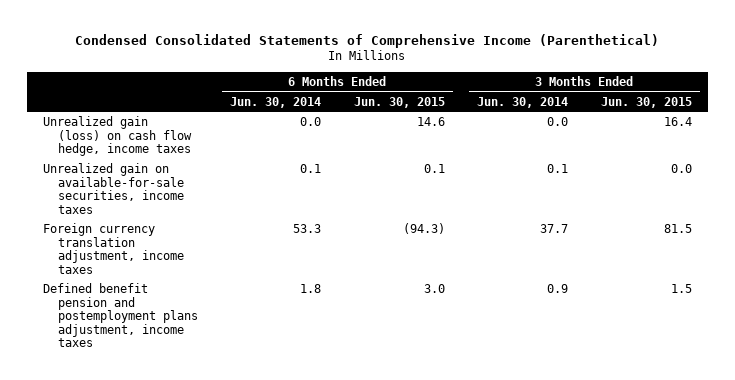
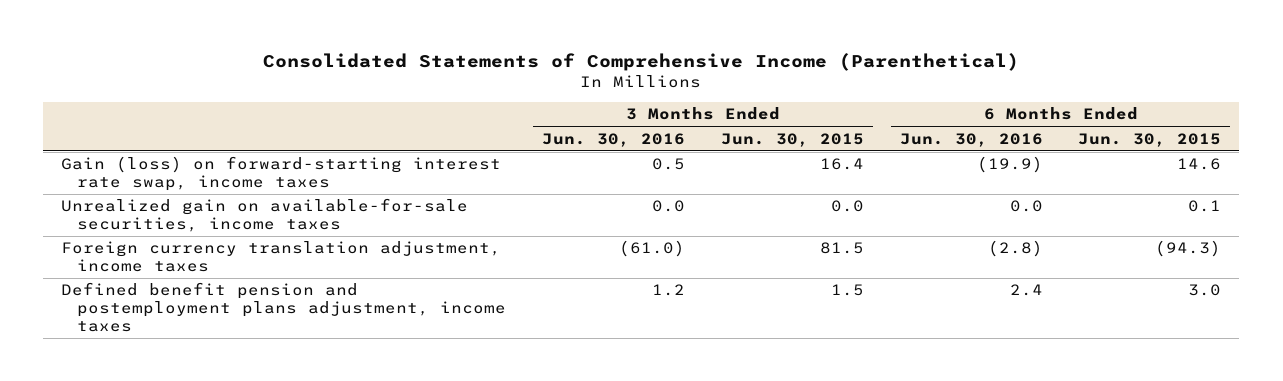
- Condensed Consolidated Statements of Comprehensive Income (Parenthetical)
+ Consolidated Statements of Comprehensive Income (Parenthetical)
- | 6 Months Ended Jun. 30, 2014 | 6 Months Ended Jun. 30, 2015 | 3 Months Ended Jun. 30, 2014 | 3 Months Ended Jun. 30, 2015
+ | 3 Months Ended Jun. 30, 2016 | 3 Months Ended Jun. 30, 2015 | 6 Months Ended Jun. 30, 2016 | 6 Months Ended Jun. 30, 2015
- Unrealized gain (loss) on cash flow hedge, income taxes | 0.0 | 14.6 | 0.0 | 16.4
+ Gain (loss) on forward-starting interest rate swap, income taxes | 0.5 | 16.4 | (19.9) | 14.6

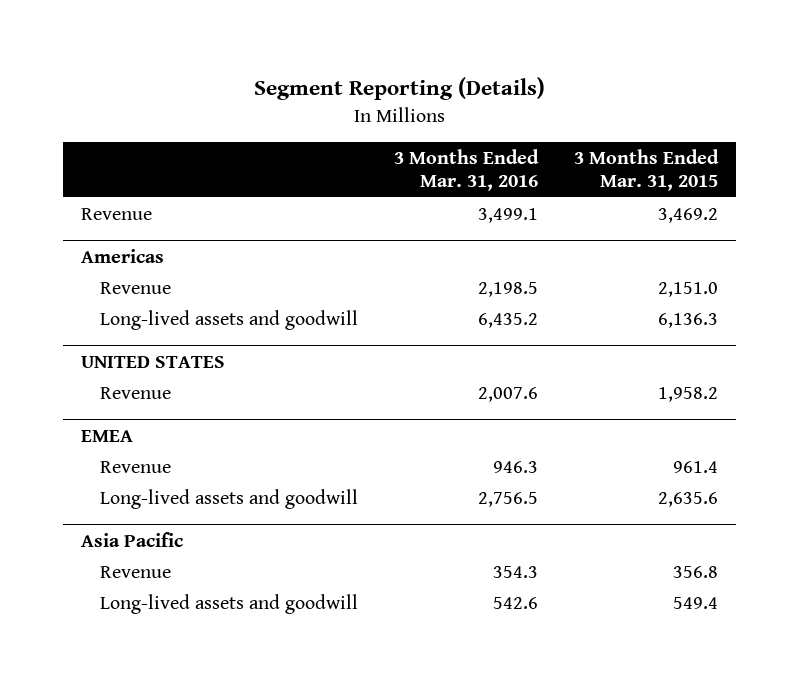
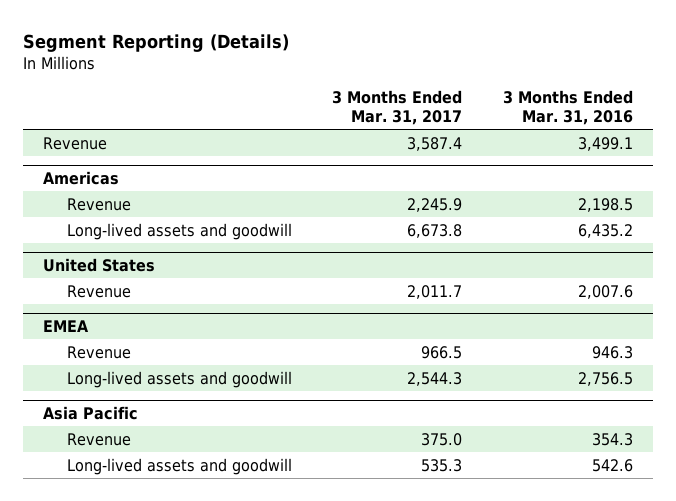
- | 3 Months Ended Mar. 31, 2016 | 3 Months Ended Mar. 31, 2015
+ | 3 Months Ended Mar. 31, 2017 | 3 Months Ended Mar. 31, 2016
- UNITED STATES
+ United States

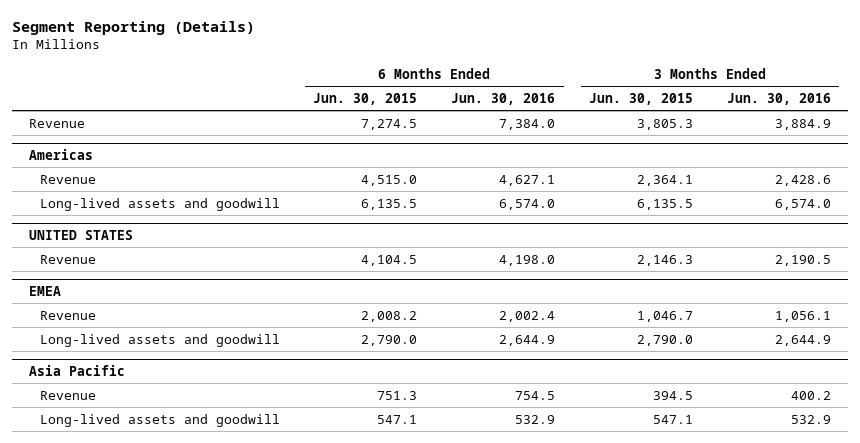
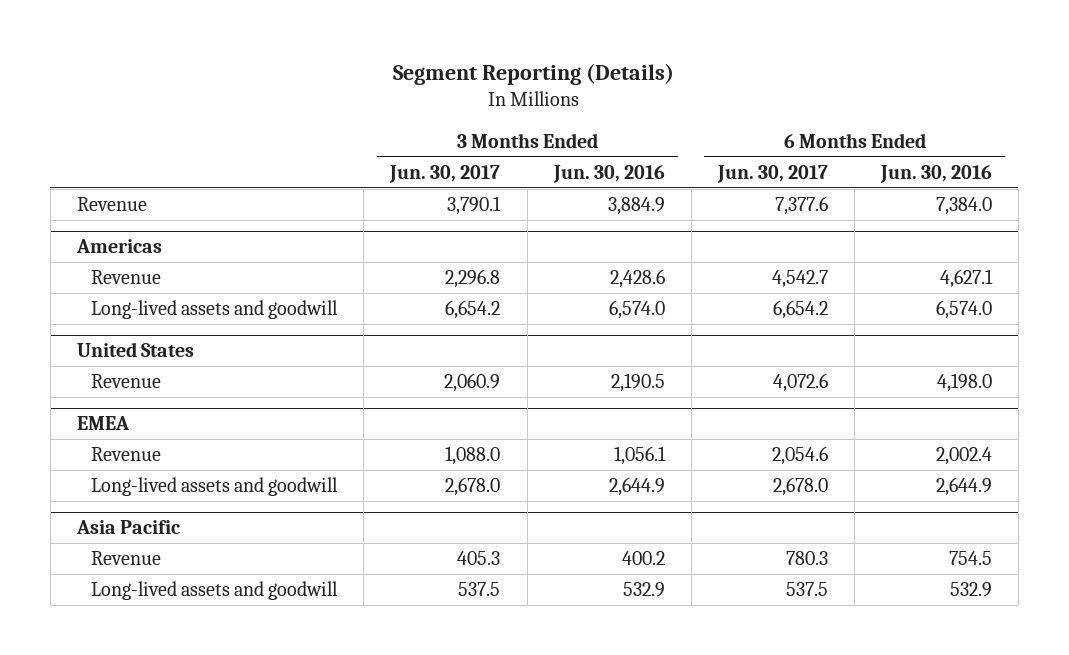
- | 6 Months Ended Jun. 30, 2015 | 6 Months Ended Jun. 30, 2016 | 3 Months Ended Jun. 30, 2015 | 3 Months Ended Jun. 30, 2016
+ | 3 Months Ended Jun. 30, 2017 | 3 Months Ended Jun. 30, 2016 | 6 Months Ended Jun. 30, 2017 | 6 Months Ended Jun. 30, 2016
- UNITED STATES
+ United States

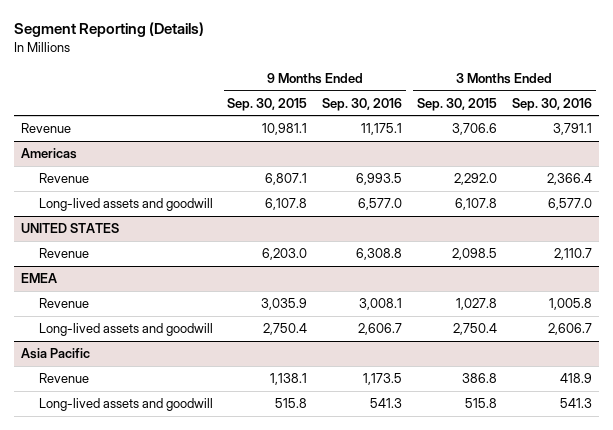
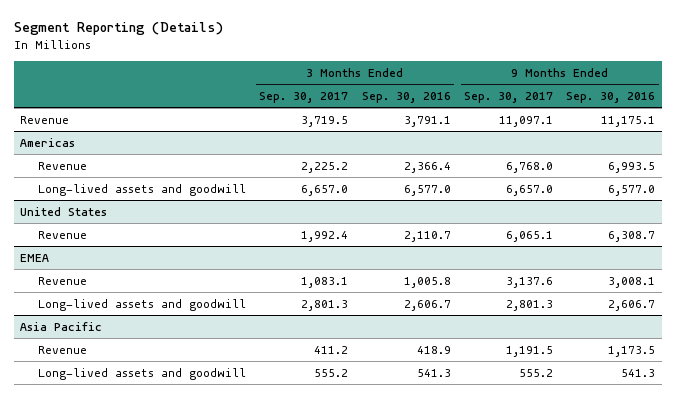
- | 9 Months Ended Sep. 30, 2015 | 9 Months Ended Sep. 30, 2016 | 3 Months Ended Sep. 30, 2015 | 3 Months Ended Sep. 30, 2016
+ | 3 Months Ended Sep. 30, 2017 | 3 Months Ended Sep. 30, 2016 | 9 Months Ended Sep. 30, 2017 | 9 Months Ended Sep. 30, 2016
- UNITED STATES
- Revenue | 6,203.0 | 6,308.8 | 2,098.5 | 2,110.7
+ United States
+ Revenue | 1,992.4 | 2,110.7 | 6,065.1 | 6,308.7

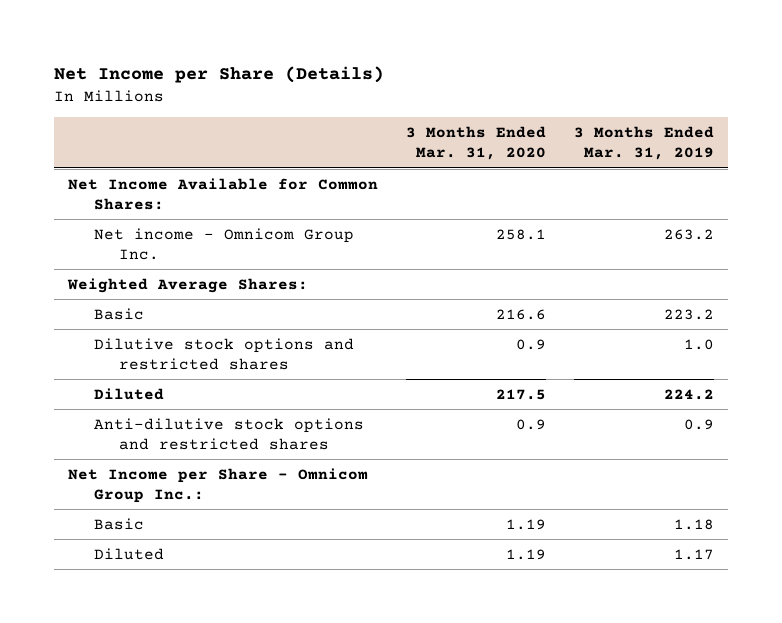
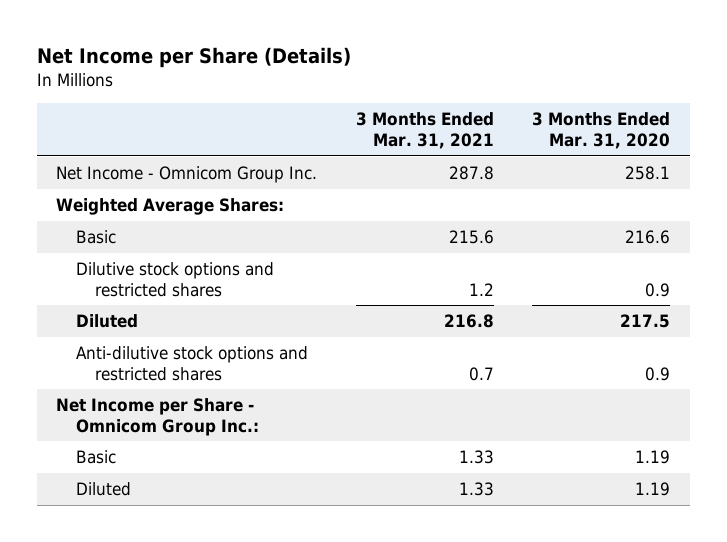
- | 3 Months Ended Mar. 31, 2020 | 3 Months Ended Mar. 31, 2019
+ | 3 Months Ended Mar. 31, 2021 | 3 Months Ended Mar. 31, 2020
- Net Income Available for Common Shares:
- Net income - Omnicom Group Inc. | 258.1 | 263.2
+ Net Income - Omnicom Group Inc. | 287.8 | 258.1

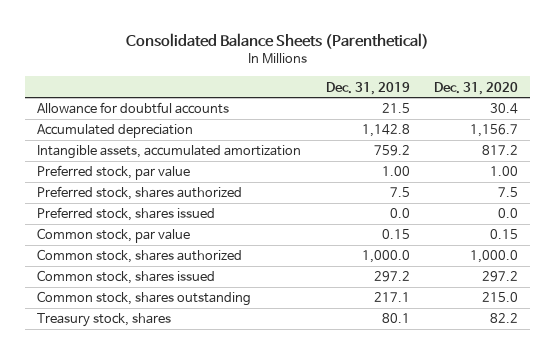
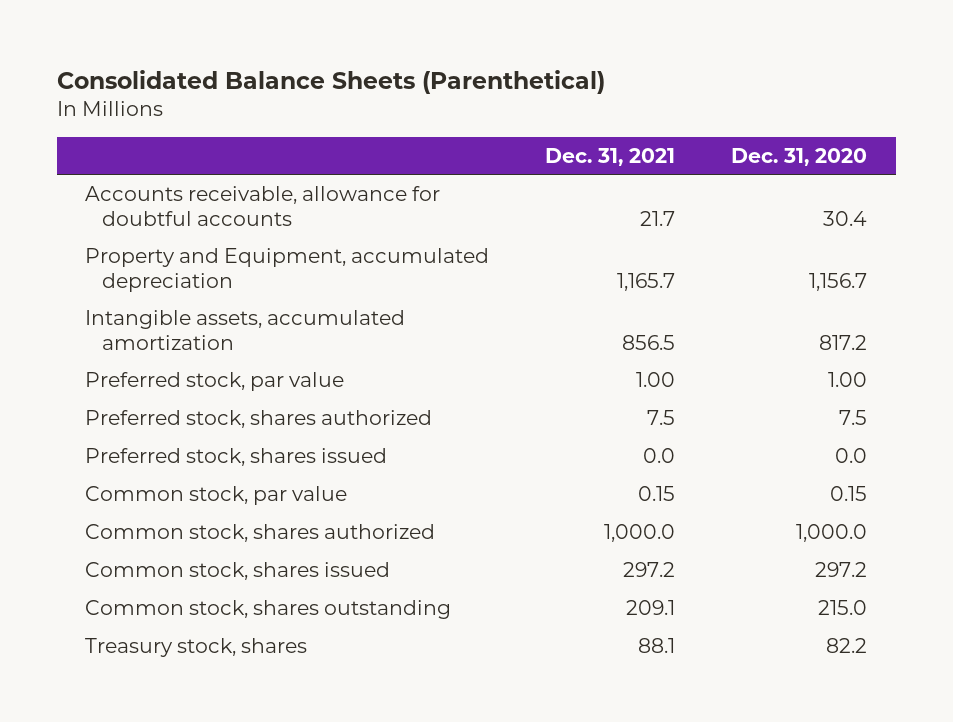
- | Dec. 31, 2019 | Dec. 31, 2020
+ | Dec. 31, 2021 | Dec. 31, 2020
- Allowance for doubtful accounts | 21.5 | 30.4
- Accumulated depreciation | 1,142.8 | 1,156.7
+ Accounts receivable, allowance for doubtful accounts | 21.7 | 30.4
+ Property and Equipment, accumulated depreciation | 1,165.7 | 1,156.7

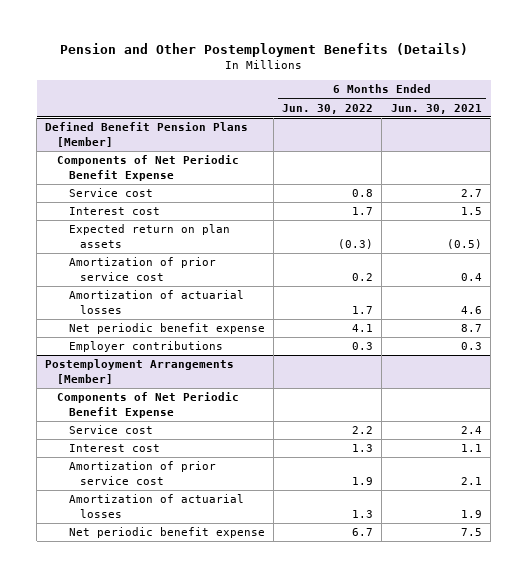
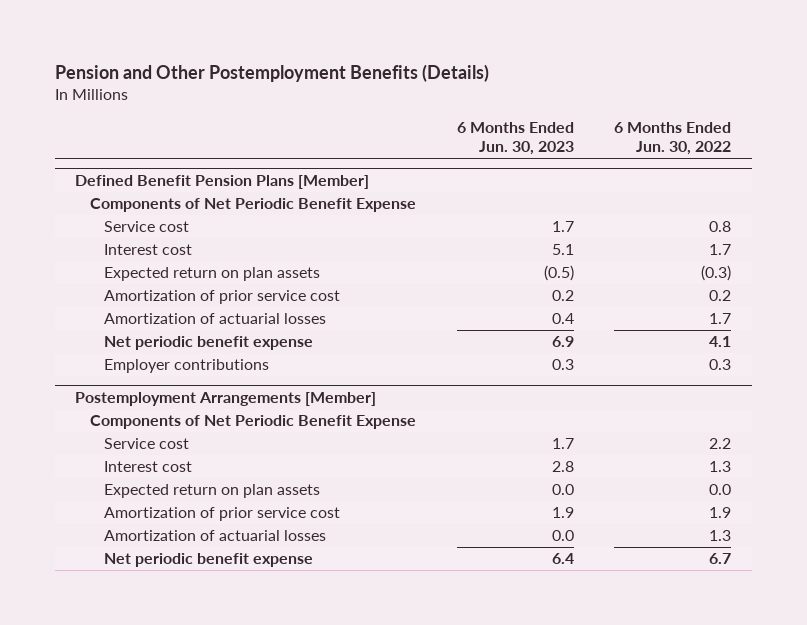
- | 6 Months Ended Jun. 30, 2022 | 6 Months Ended Jun. 30, 2021
+ | 6 Months Ended Jun. 30, 2023 | 6 Months Ended Jun. 30, 2022
@ Postemployment Arrangements [Member]
+ Expected return on plan assets | 0.0 | 0.0

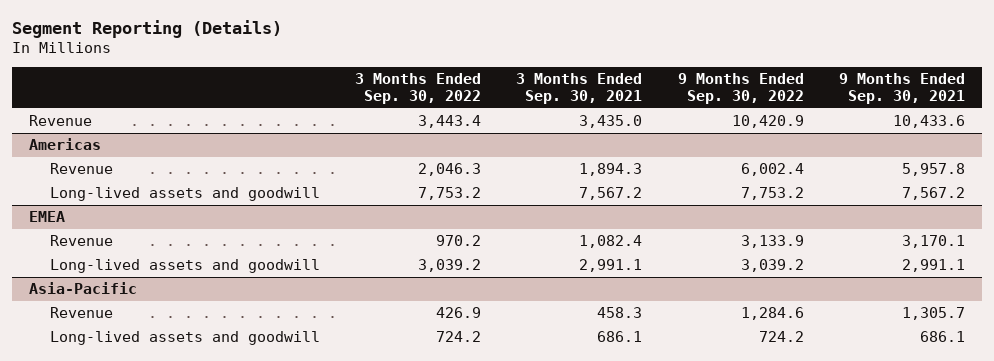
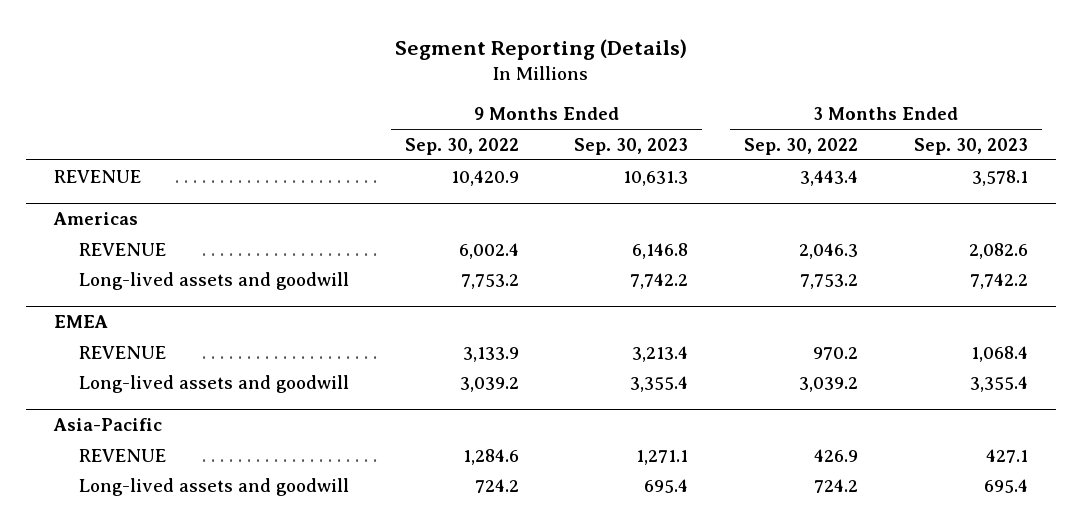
- | 3 Months Ended Sep. 30, 2022 | 3 Months Ended Sep. 30, 2021 | 9 Months Ended Sep. 30, 2022 | 9 Months Ended Sep. 30, 2021
+ | 9 Months Ended Sep. 30, 2022 | 9 Months Ended Sep. 30, 2023 | 3 Months Ended Sep. 30, 2022 | 3 Months Ended Sep. 30, 2023
- Revenue | 3,443.4 | 3,435.0 | 10,420.9 | 10,433.6
+ REVENUE | 10,420.9 | 10,631.3 | 3,443.4 | 3,578.1
@ Americas
- Revenue | 2,046.3 | 1,894.3 | 6,002.4 | 5,957.8
+ REVENUE | 6,002.4 | 6,146.8 | 2,046.3 | 2,082.6
@ EMEA
- Revenue | 970.2 | 1,082.4 | 3,133.9 | 3,170.1
+ REVENUE | 3,133.9 | 3,213.4 | 970.2 | 1,068.4
@ Asia-Pacific
- Revenue | 426.9 | 458.3 | 1,284.6 | 1,305.7
+ REVENUE | 1,284.6 | 1,271.1 | 426.9 | 427.1

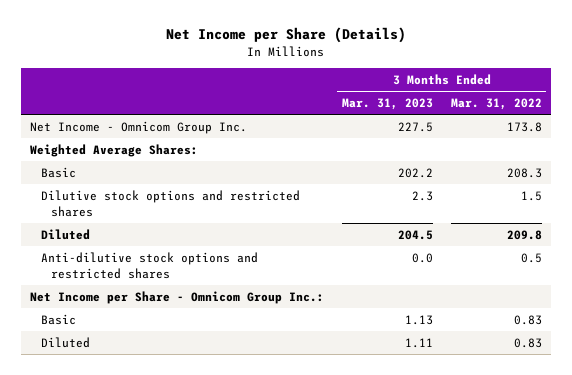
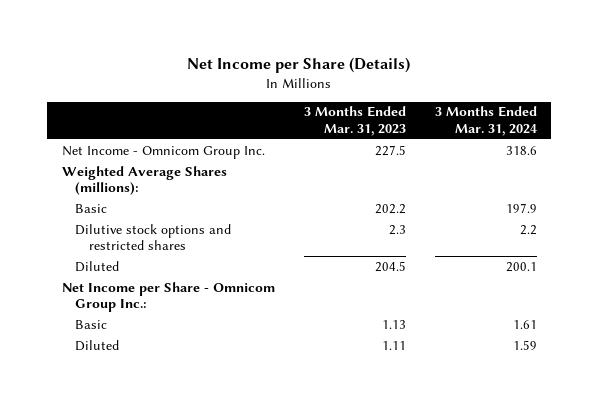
- | 3 Months Ended Mar. 31, 2023 | 3 Months Ended Mar. 31, 2022
+ | 3 Months Ended Mar. 31, 2023 | 3 Months Ended Mar. 31, 2024
- Weighted Average Shares:
+ Weighted Average Shares (millions):
- Anti-dilutive stock options and restricted shares | 0.0 | 0.5

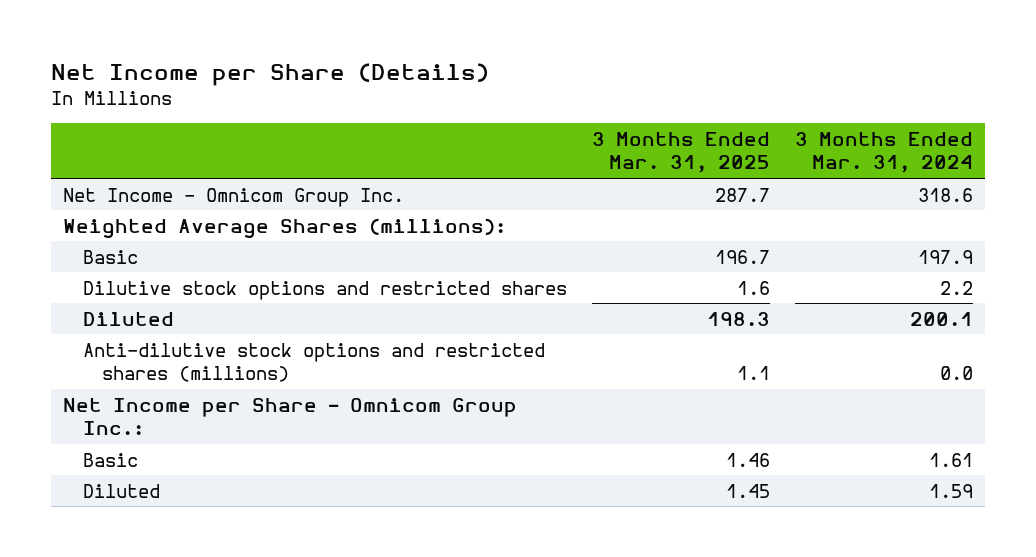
- | 3 Months Ended Mar. 31, 2023 | 3 Months Ended Mar. 31, 2024
+ | 3 Months Ended Mar. 31, 2025 | 3 Months Ended Mar. 31, 2024
+ Anti-dilutive stock options and restricted shares (millions) | 1.1 | 0.0

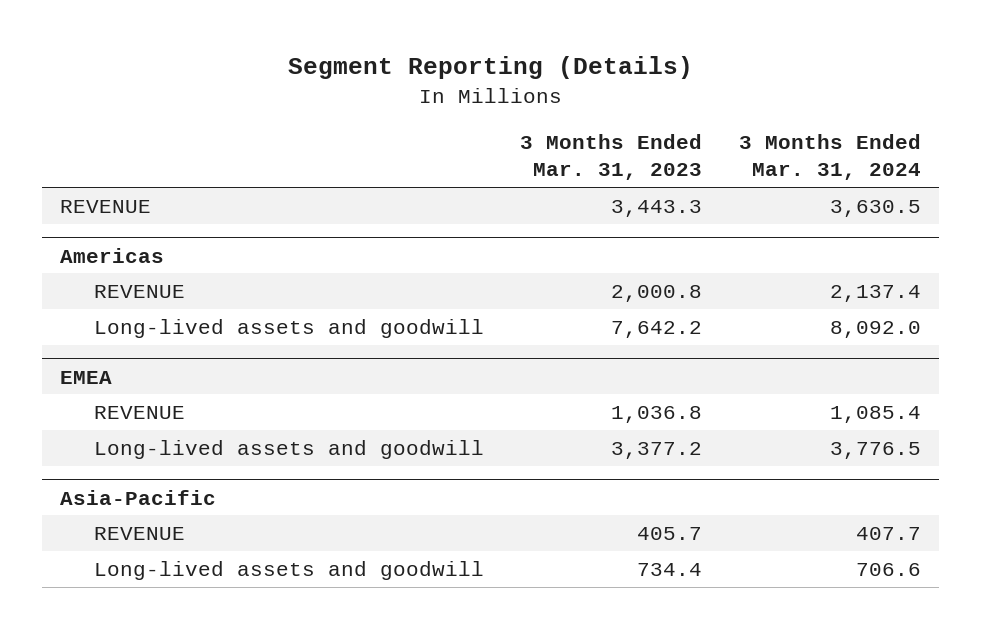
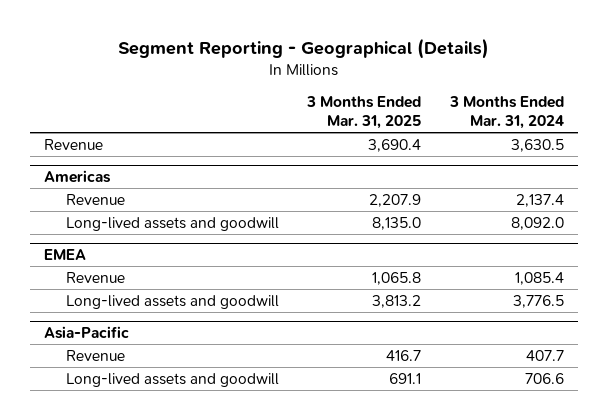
- Segment Reporting (Details)
+ Segment Reporting - Geographical (Details)
- | 3 Months Ended Mar. 31, 2023 | 3 Months Ended Mar. 31, 2024
+ | 3 Months Ended Mar. 31, 2025 | 3 Months Ended Mar. 31, 2024
- REVENUE | 3,443.3 | 3,630.5
+ Revenue | 3,690.4 | 3,630.5
@ Americas
- REVENUE | 2,000.8 | 2,137.4
+ Revenue | 2,207.9 | 2,137.4
@ EMEA
- REVENUE | 1,036.8 | 1,085.4
+ Revenue | 1,065.8 | 1,085.4
@ Asia-Pacific
- REVENUE | 405.7 | 407.7
+ Revenue | 416.7 | 407.7

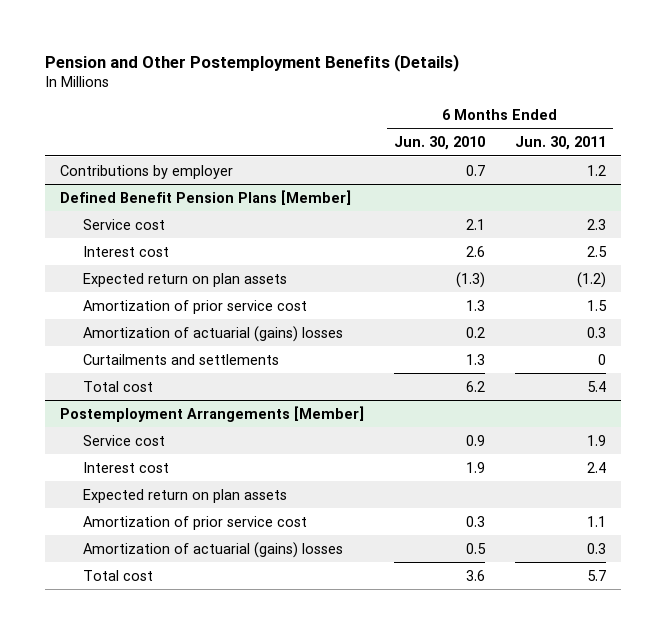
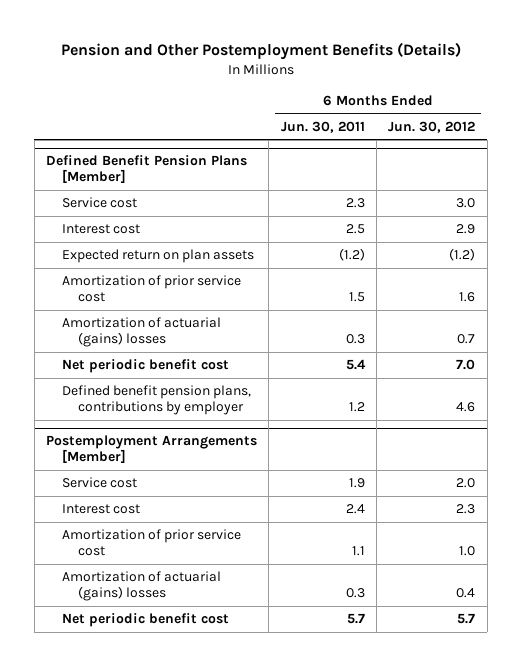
- | 6 Months Ended Jun. 30, 2010 | 6 Months Ended Jun. 30, 2011
+ | 6 Months Ended Jun. 30, 2011 | 6 Months Ended Jun. 30, 2012
- Contributions by employer | 0.7 | 1.2
@ Defined Benefit Pension Plans [Member]
- Curtailments and settlements | 1.3 | 0
- Total cost | 6.2 | 5.4
+ Net periodic benefit cost | 5.4 | 7.0
+ Defined benefit pension plans, contributions by employer | 1.2 | 4.6
@ Postemployment Arrangements [Member]
- Expected return on plan assets
- Total cost | 3.6 | 5.7
+ Net periodic benefit cost | 5.7 | 5.7

